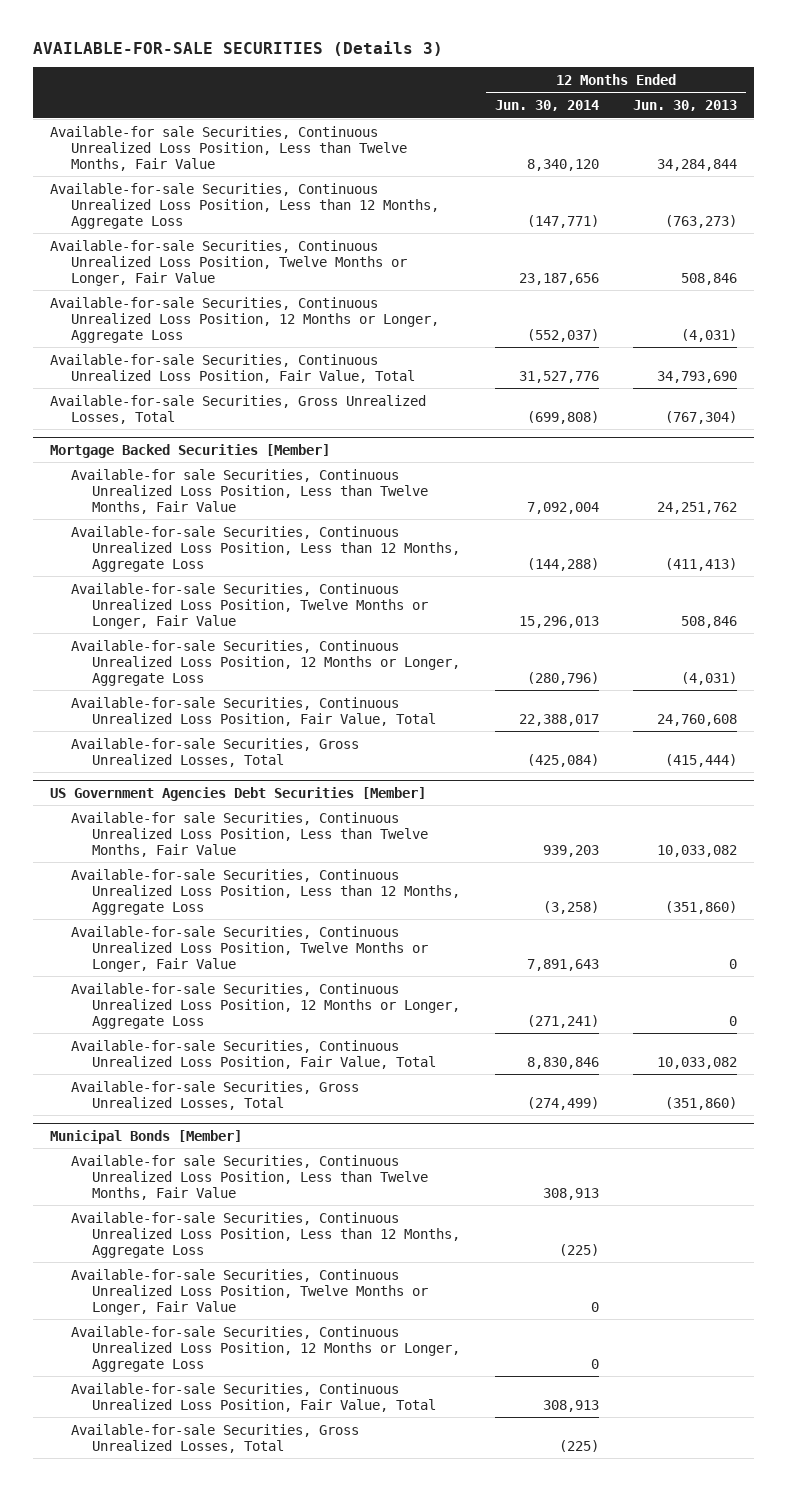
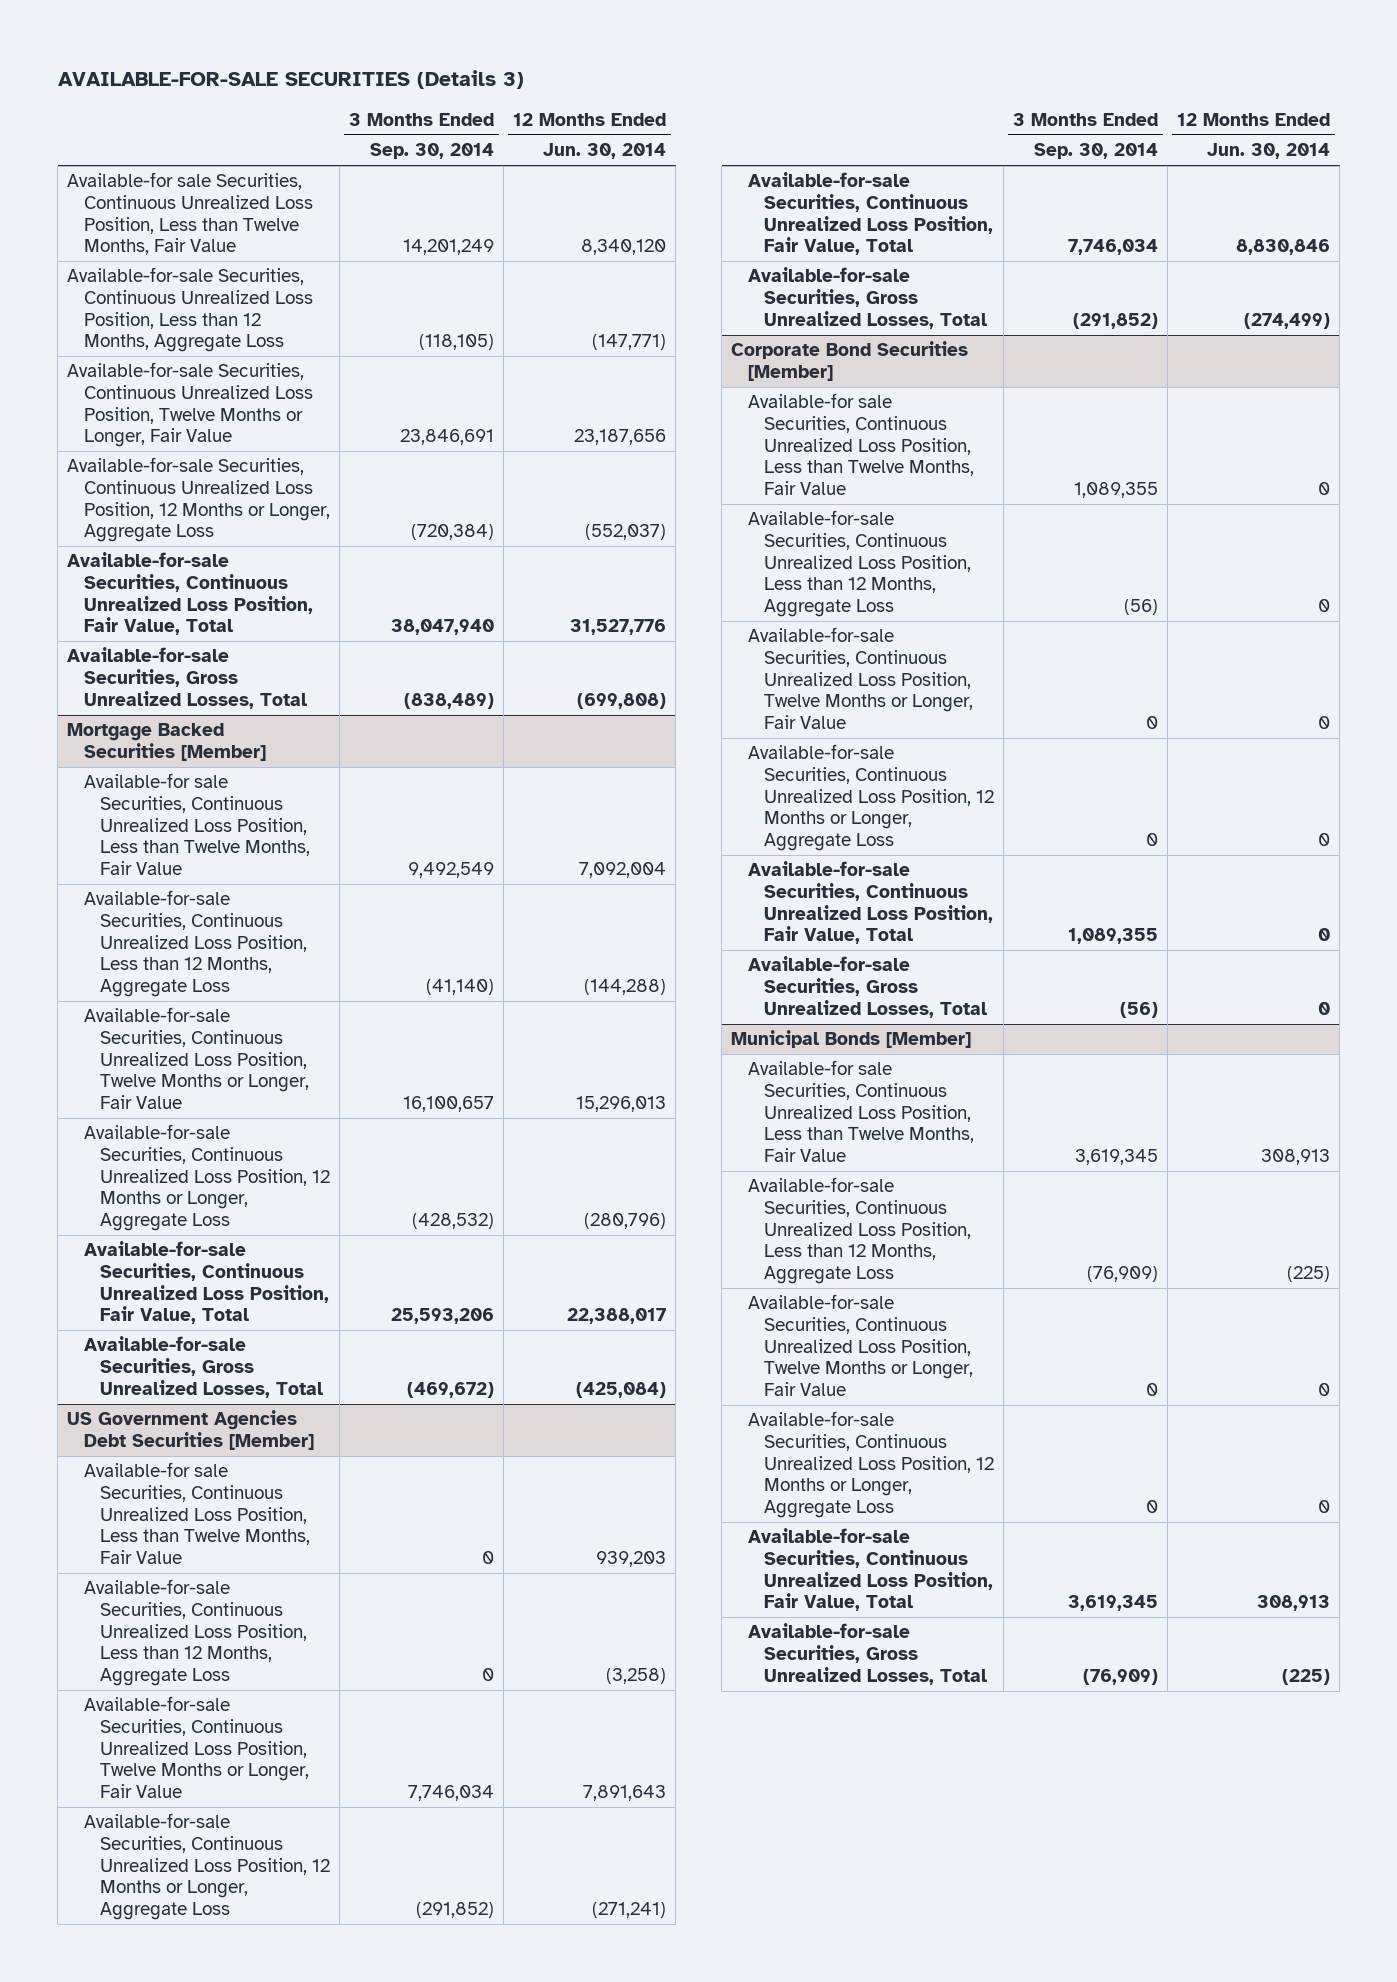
- | 12 Months Ended Jun. 30, 2014 | 12 Months Ended Jun. 30, 2013
+ | 3 Months Ended Sep. 30, 2014 | 12 Months Ended Jun. 30, 2014
+ Corporate Bond Securities [Member]
+ Available-for sale Securities, Continuous Unrealized Loss Position, Less than Twelve Months, Fair Value | 1,089,355 | 0
+ Available-for-sale Securities, Continuous Unrealized Loss Position, Less than 12 Months, Aggregate Loss | (56) | 0
+ Available-for-sale Securities, Continuous Unrealized Loss Position, Twelve Months or Longer, Fair Value | 0 | 0
+ Available-for-sale Securities, Continuous Unrealized Loss Position, 12 Months or Longer, Aggregate Loss | 0 | 0
+ Available-for-sale Securities, Continuous Unrealized Loss Position, Fair Value, Total | 1,089,355 | 0
+ Available-for-sale Securities, Gross Unrealized Losses, Total | (56) | 0

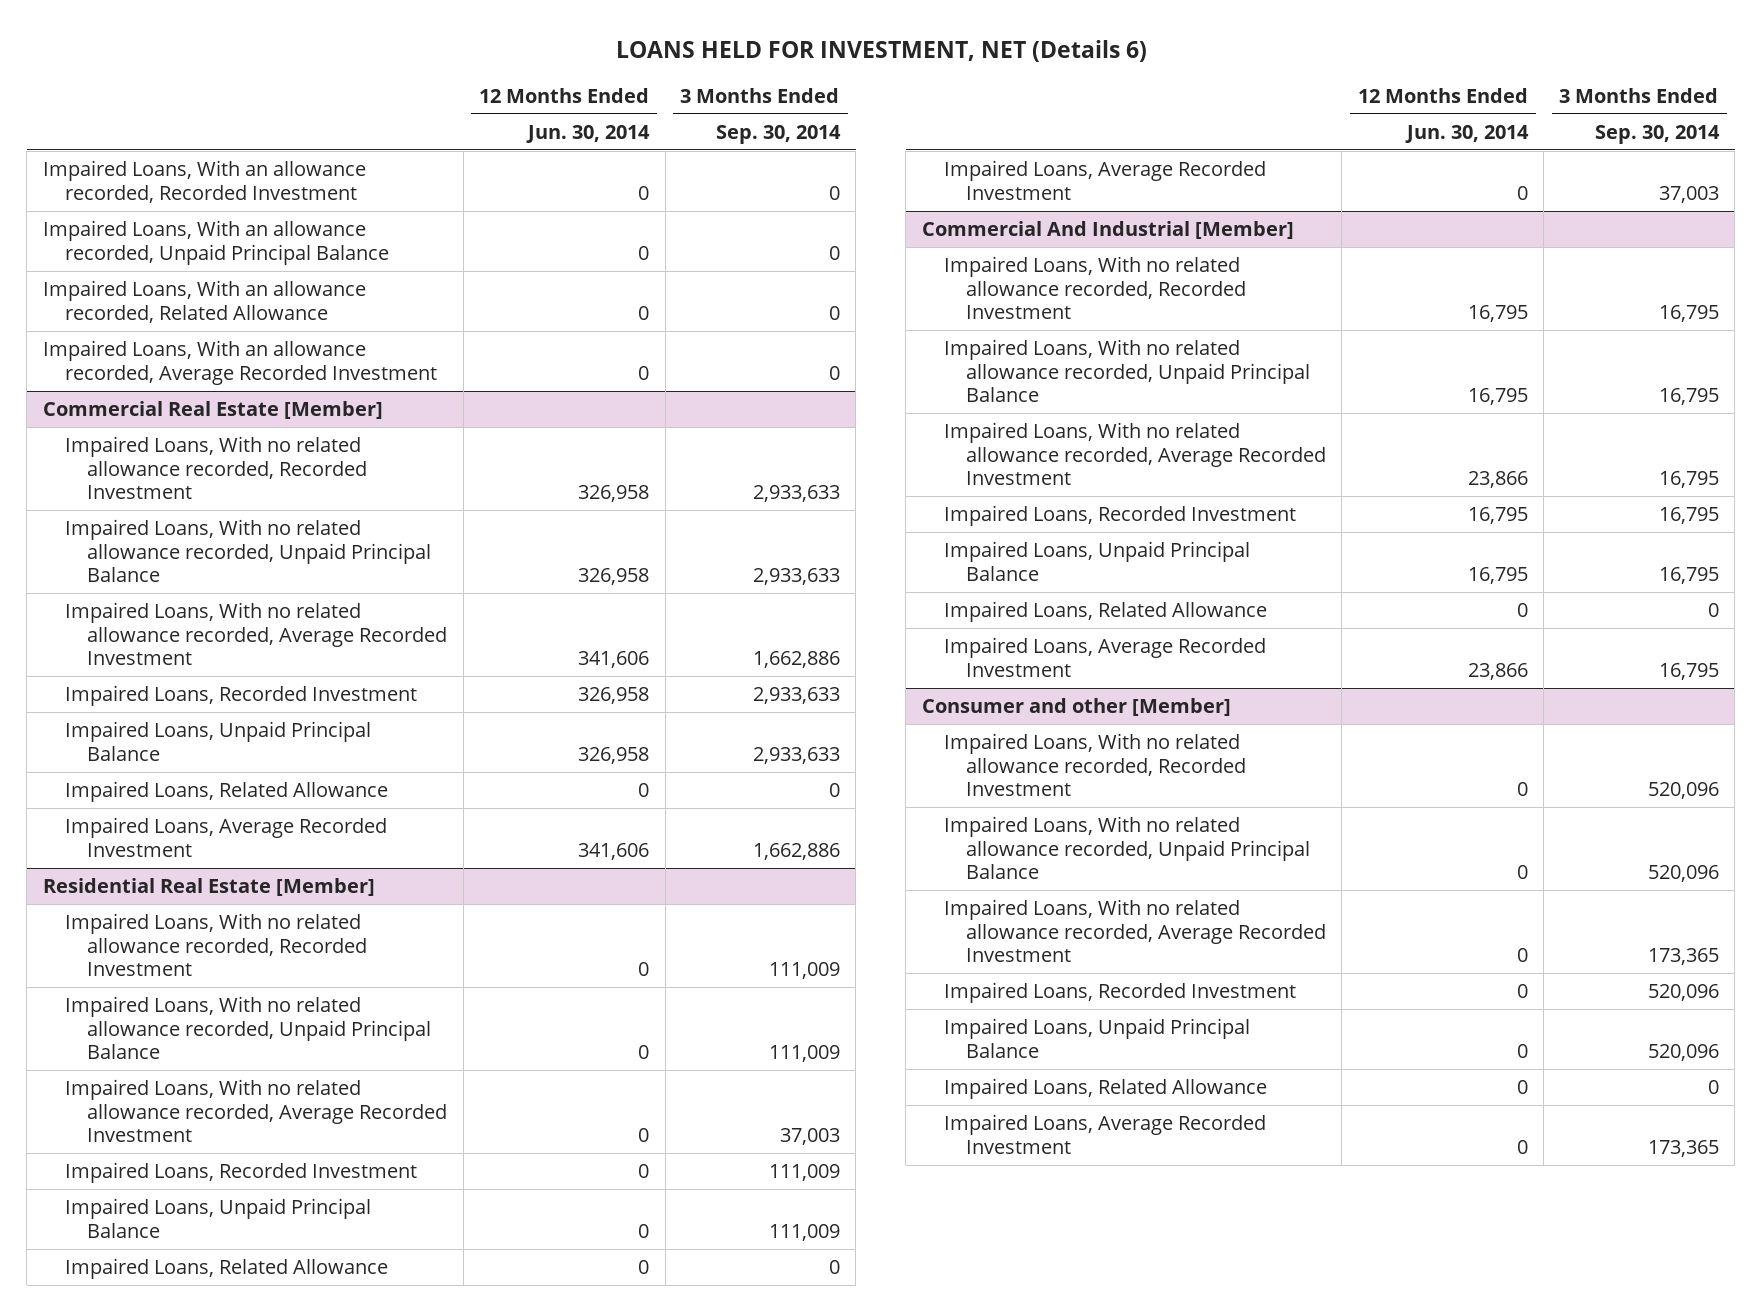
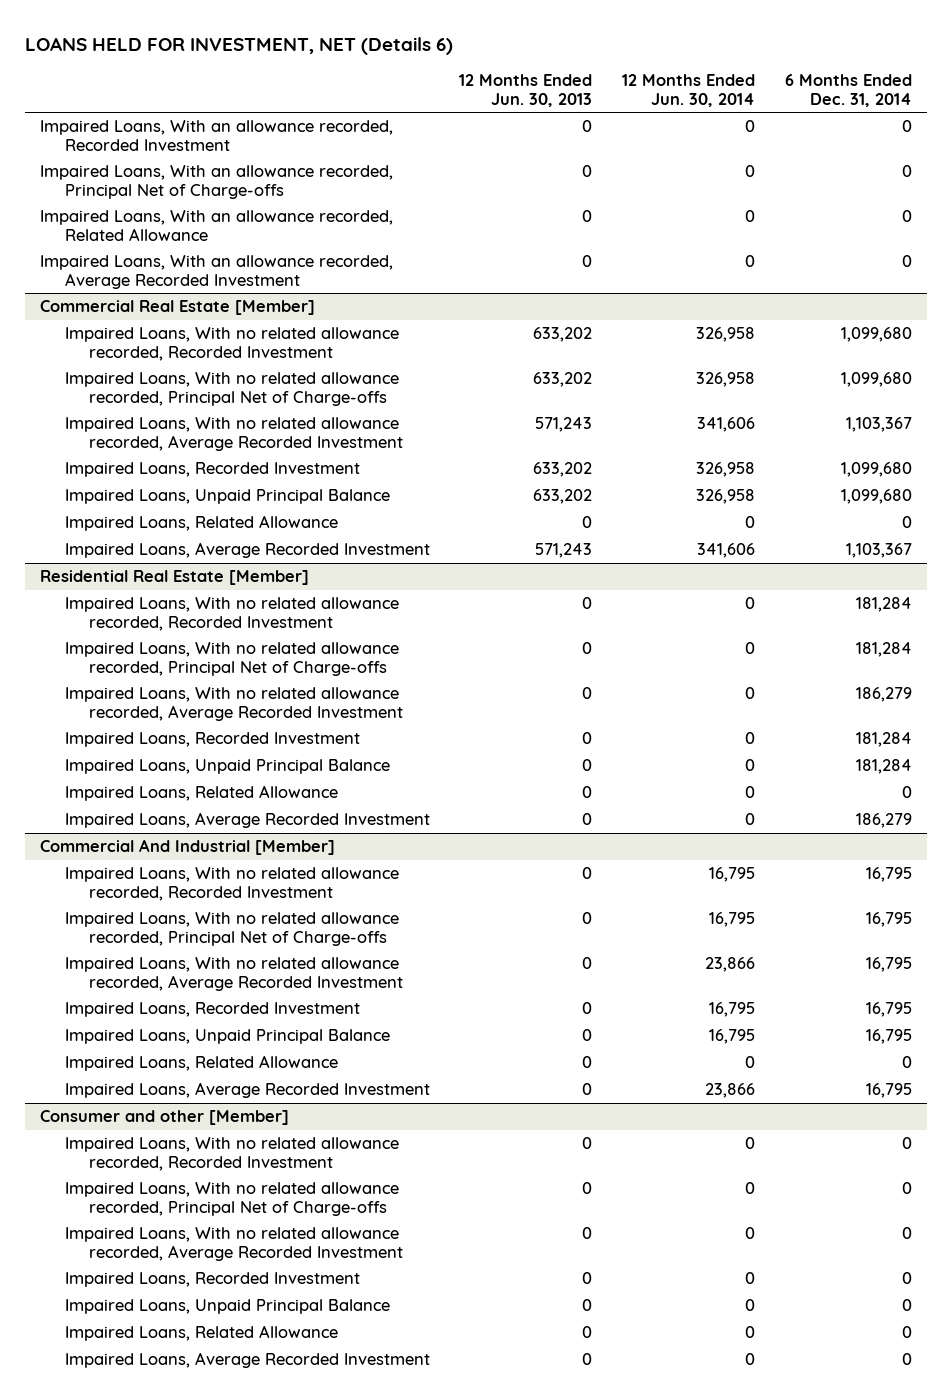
- | 12 Months Ended Jun. 30, 2014 | 3 Months Ended Sep. 30, 2014
+ | 12 Months Ended Jun. 30, 2013 | 12 Months Ended Jun. 30, 2014 | 6 Months Ended Dec. 31, 2014
- Impaired Loans, With an allowance recorded, Unpaid Principal Balance | 0 | 0
+ Impaired Loans, With an allowance recorded, Principal Net of Charge-offs | 0 | 0 | 0
@ Commercial Real Estate [Member]
- Impaired Loans, With no related allowance recorded, Unpaid Principal Balance | 326,958 | 2,933,633
+ Impaired Loans, With no related allowance recorded, Principal Net of Charge-offs | 633,202 | 326,958 | 1,099,680
@ Residential Real Estate [Member]
- Impaired Loans, With no related allowance recorded, Unpaid Principal Balance | 0 | 111,009
+ Impaired Loans, With no related allowance recorded, Principal Net of Charge-offs | 0 | 0 | 181,284
@ Commercial And Industrial [Member]
- Impaired Loans, With no related allowance recorded, Unpaid Principal Balance | 16,795 | 16,795
+ Impaired Loans, With no related allowance recorded, Principal Net of Charge-offs | 0 | 16,795 | 16,795
@ Consumer and other [Member]
- Impaired Loans, With no related allowance recorded, Unpaid Principal Balance | 0 | 520,096
+ Impaired Loans, With no related allowance recorded, Principal Net of Charge-offs | 0 | 0 | 0

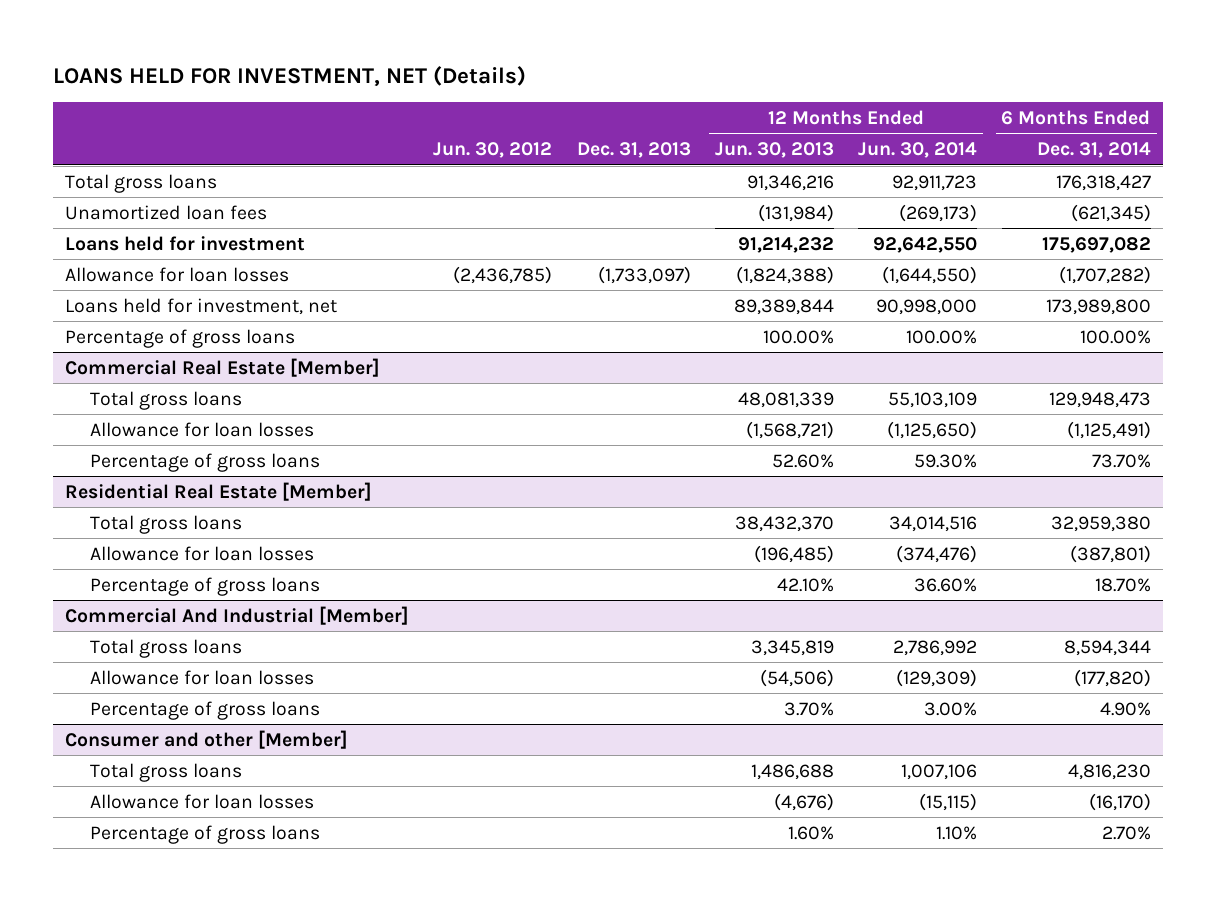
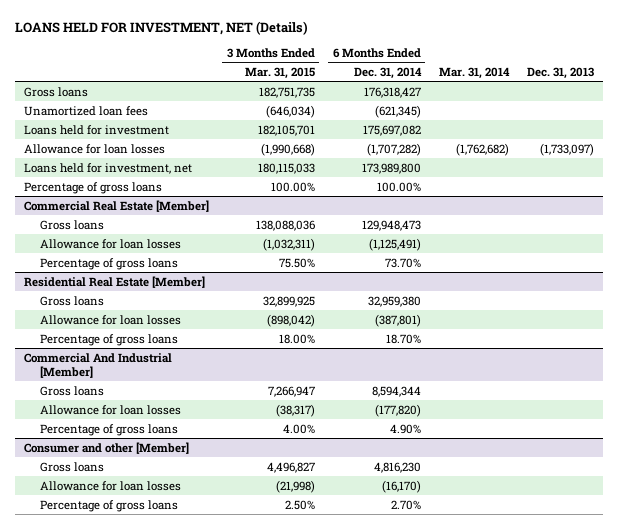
- | Jun. 30, 2012 | Dec. 31, 2013 | 12 Months Ended Jun. 30, 2013 | 12 Months Ended Jun. 30, 2014 | 6 Months Ended Dec. 31, 2014
+ | 3 Months Ended Mar. 31, 2015 | 6 Months Ended Dec. 31, 2014 | Mar. 31, 2014 | Dec. 31, 2013
- Total gross loans | | | 91,346,216 | 92,911,723 | 176,318,427
+ Gross loans | 182,751,735 | 176,318,427 | |
@ Commercial Real Estate [Member]
- Total gross loans | | | 48,081,339 | 55,103,109 | 129,948,473
+ Gross loans | 138,088,036 | 129,948,473 | |
@ Residential Real Estate [Member]
- Total gross loans | | | 38,432,370 | 34,014,516 | 32,959,380
+ Gross loans | 32,899,925 | 32,959,380 | |
@ Commercial And Industrial [Member]
- Total gross loans | | | 3,345,819 | 2,786,992 | 8,594,344
+ Gross loans | 7,266,947 | 8,594,344 | |
@ Consumer and other [Member]
- Total gross loans | | | 1,486,688 | 1,007,106 | 4,816,230
+ Gross loans | 4,496,827 | 4,816,230 | |

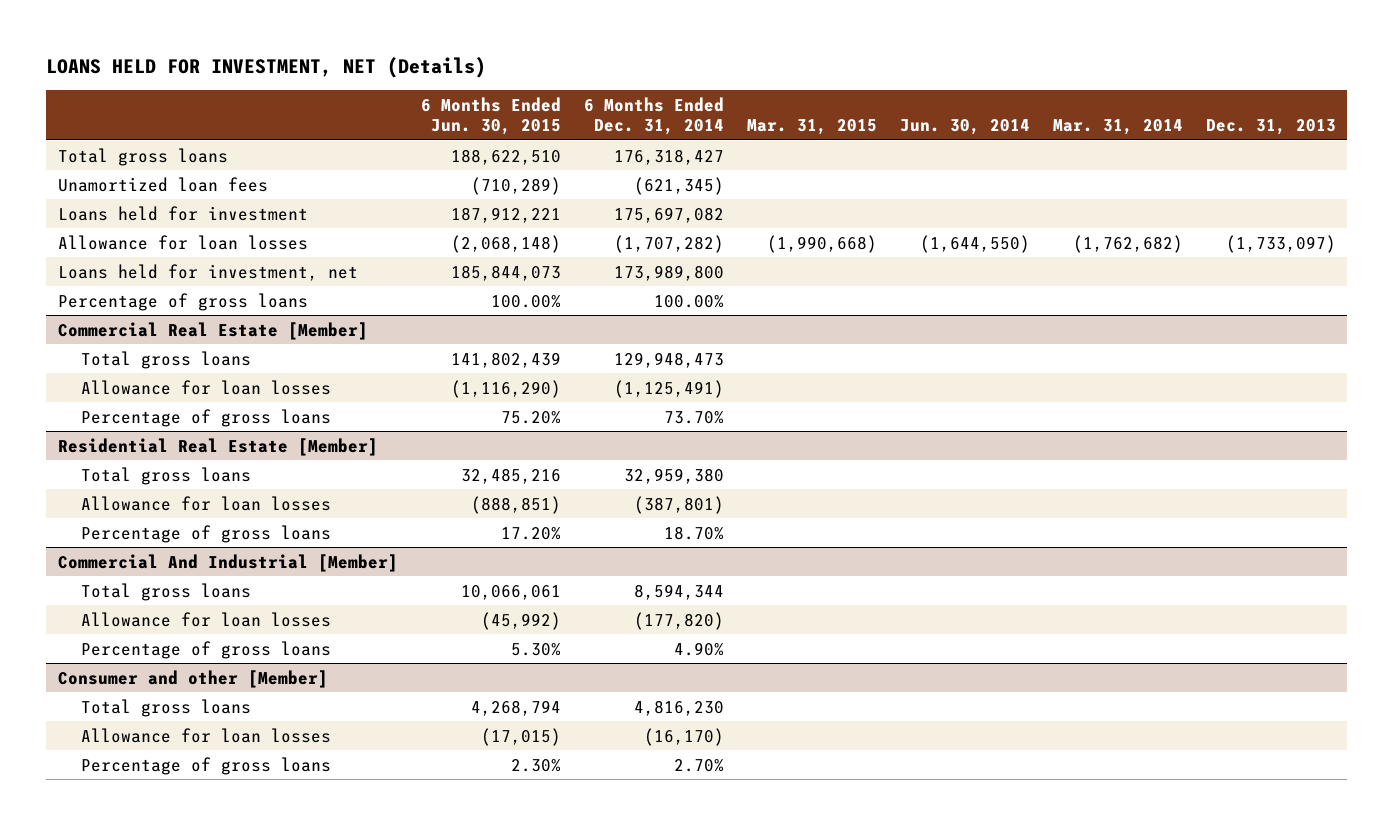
- | 3 Months Ended Mar. 31, 2015 | 6 Months Ended Dec. 31, 2014 | Mar. 31, 2014 | Dec. 31, 2013
+ | 6 Months Ended Jun. 30, 2015 | 6 Months Ended Dec. 31, 2014 | Mar. 31, 2015 | Jun. 30, 2014 | Mar. 31, 2014 | Dec. 31, 2013
- Gross loans | 182,751,735 | 176,318,427 | |
+ Total gross loans | 188,622,510 | 176,318,427 | | | |
@ Commercial Real Estate [Member]
- Gross loans | 138,088,036 | 129,948,473 | |
+ Total gross loans | 141,802,439 | 129,948,473 | | | |
@ Residential Real Estate [Member]
- Gross loans | 32,899,925 | 32,959,380 | |
+ Total gross loans | 32,485,216 | 32,959,380 | | | |
@ Commercial And Industrial [Member]
- Gross loans | 7,266,947 | 8,594,344 | |
+ Total gross loans | 10,066,061 | 8,594,344 | | | |
@ Consumer and other [Member]
- Gross loans | 4,496,827 | 4,816,230 | |
+ Total gross loans | 4,268,794 | 4,816,230 | | | |

